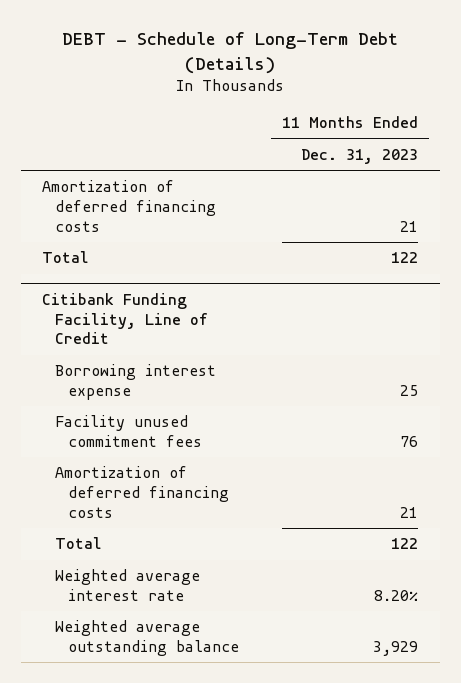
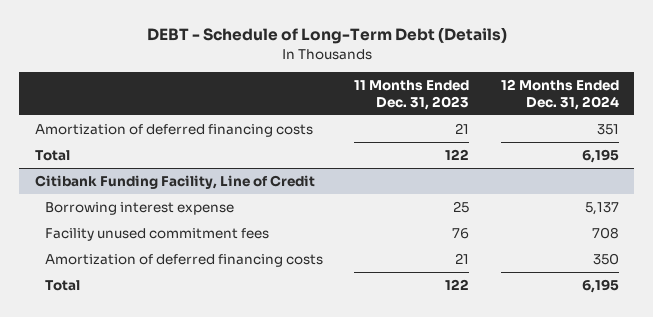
- | 11 Months Ended Dec. 31, 2023
+ | 11 Months Ended Dec. 31, 2023 | 12 Months Ended Dec. 31, 2024
@ Citibank Funding Facility, Line of Credit
- Weighted average interest rate | 8.20%
- Weighted average outstanding balance | 3,929

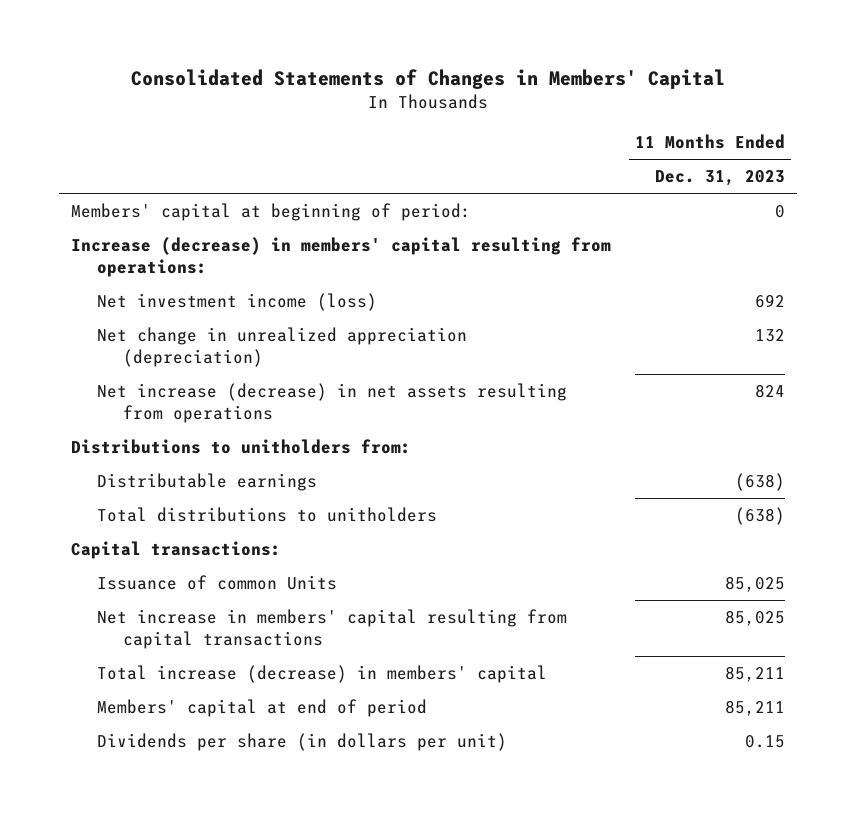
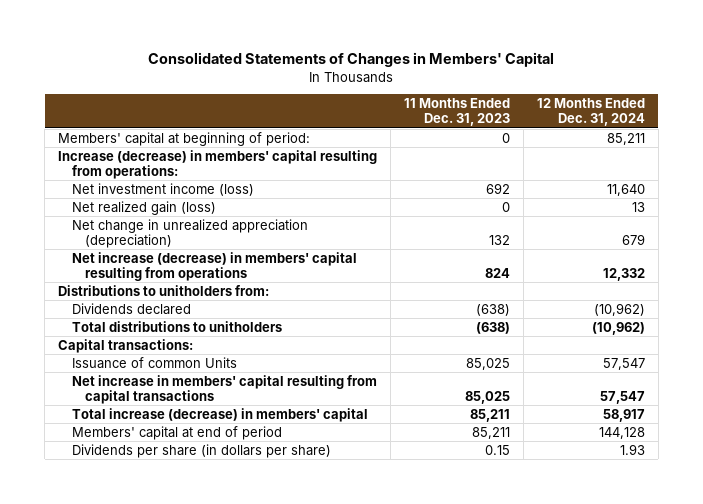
- | 11 Months Ended Dec. 31, 2023
+ | 11 Months Ended Dec. 31, 2023 | 12 Months Ended Dec. 31, 2024
+ Net realized gain (loss) | 0 | 13
- Net increase (decrease) in net assets resulting from operations | 824
+ Net increase (decrease) in members' capital resulting from operations | 824 | 12,332
- Distributable earnings | (638)
+ Dividends declared | (638) | (10,962)
- Dividends per share (in dollars per unit) | 0.15
+ Dividends per share (in dollars per share) | 0.15 | 1.93

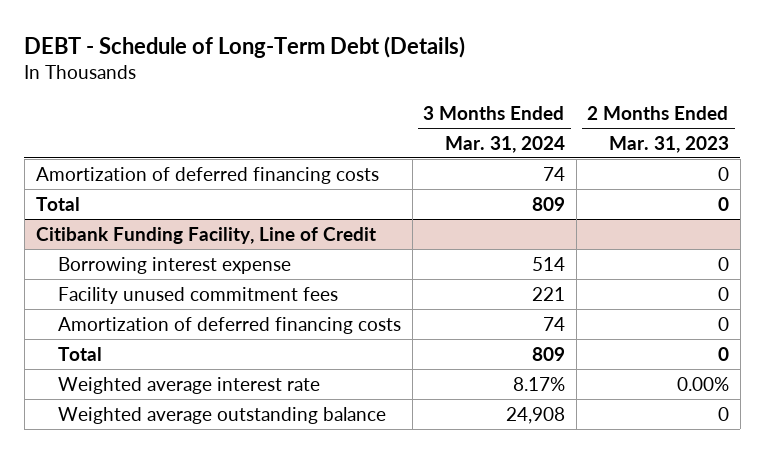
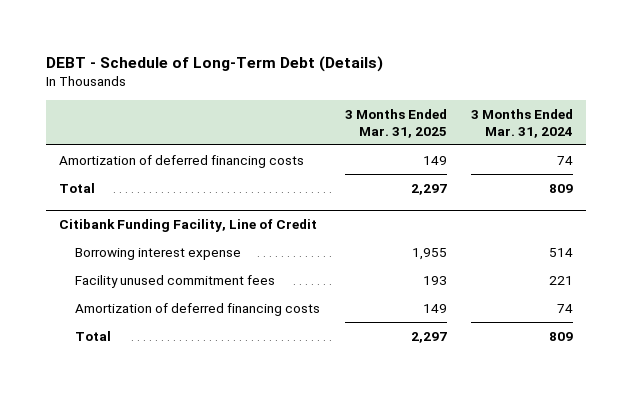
- | 3 Months Ended Mar. 31, 2024 | 2 Months Ended Mar. 31, 2023
+ | 3 Months Ended Mar. 31, 2025 | 3 Months Ended Mar. 31, 2024
@ Citibank Funding Facility, Line of Credit
- Weighted average interest rate | 8.17% | 0.00%
- Weighted average outstanding balance | 24,908 | 0

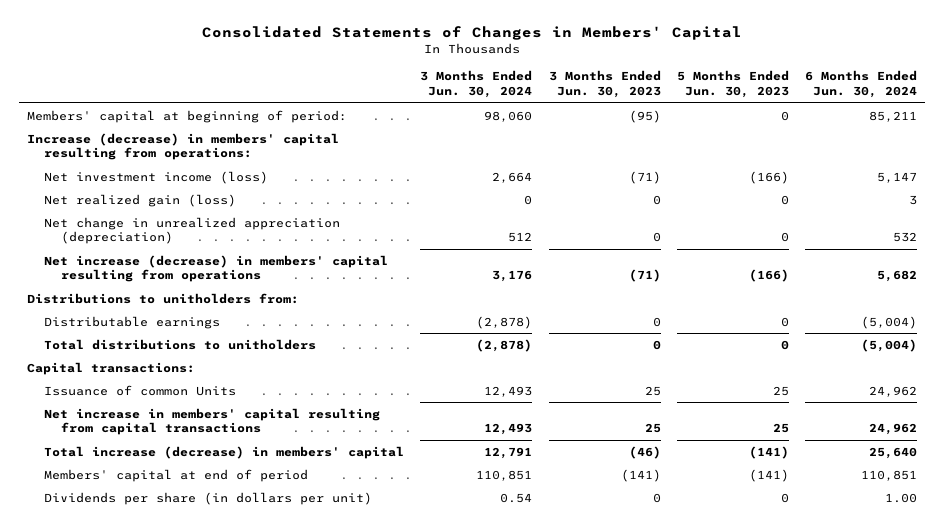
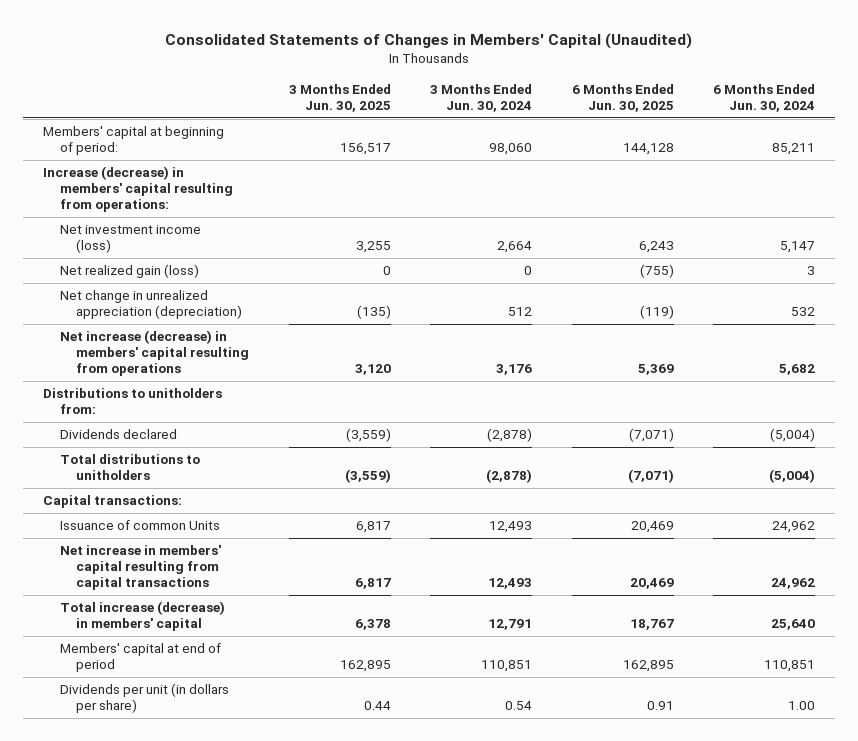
- Consolidated Statements of Changes in Members' Capital
+ Consolidated Statements of Changes in Members' Capital (Unaudited)
- | 3 Months Ended Jun. 30, 2024 | 3 Months Ended Jun. 30, 2023 | 5 Months Ended Jun. 30, 2023 | 6 Months Ended Jun. 30, 2024
+ | 3 Months Ended Jun. 30, 2025 | 3 Months Ended Jun. 30, 2024 | 6 Months Ended Jun. 30, 2025 | 6 Months Ended Jun. 30, 2024
- Distributable earnings | (2,878) | 0 | 0 | (5,004)
+ Dividends declared | (3,559) | (2,878) | (7,071) | (5,004)
- Dividends per share (in dollars per unit) | 0.54 | 0 | 0 | 1.00
+ Dividends per unit (in dollars per share) | 0.44 | 0.54 | 0.91 | 1.00

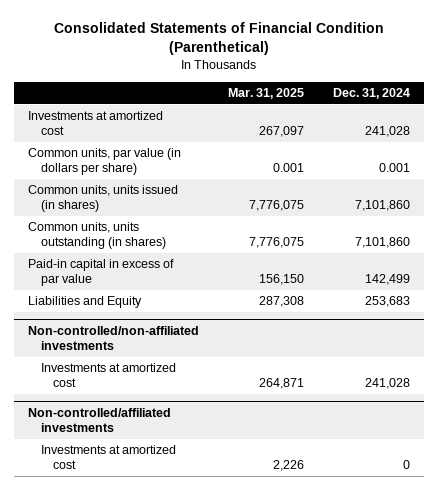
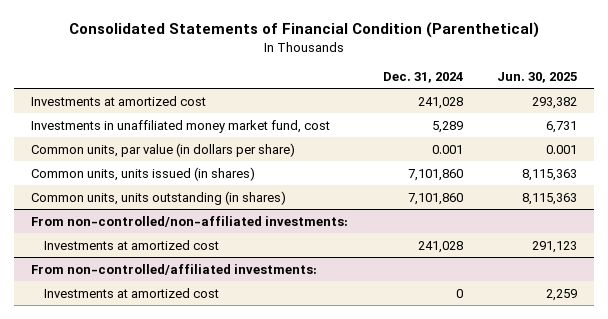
- | Mar. 31, 2025 | Dec. 31, 2024
+ | Dec. 31, 2024 | Jun. 30, 2025
+ Investments in unaffiliated money market fund, cost | 5,289 | 6,731
- Paid-in capital in excess of par value | 156,150 | 142,499
- Liabilities and Equity | 287,308 | 253,683
- Non-controlled/non-affiliated investments
+ From non-controlled/non-affiliated investments:
- Non-controlled/affiliated investments
+ From non-controlled/affiliated investments:

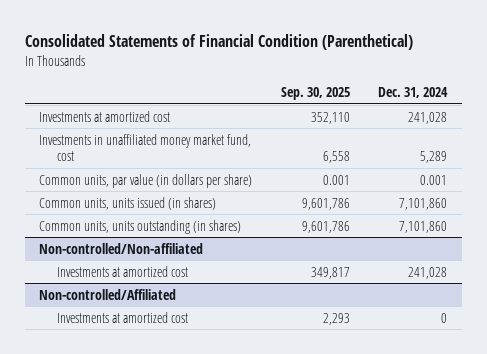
- | Dec. 31, 2024 | Jun. 30, 2025
+ | Sep. 30, 2025 | Dec. 31, 2024
- From non-controlled/non-affiliated investments:
+ Non-controlled/Non-affiliated
- From non-controlled/affiliated investments:
+ Non-controlled/Affiliated

